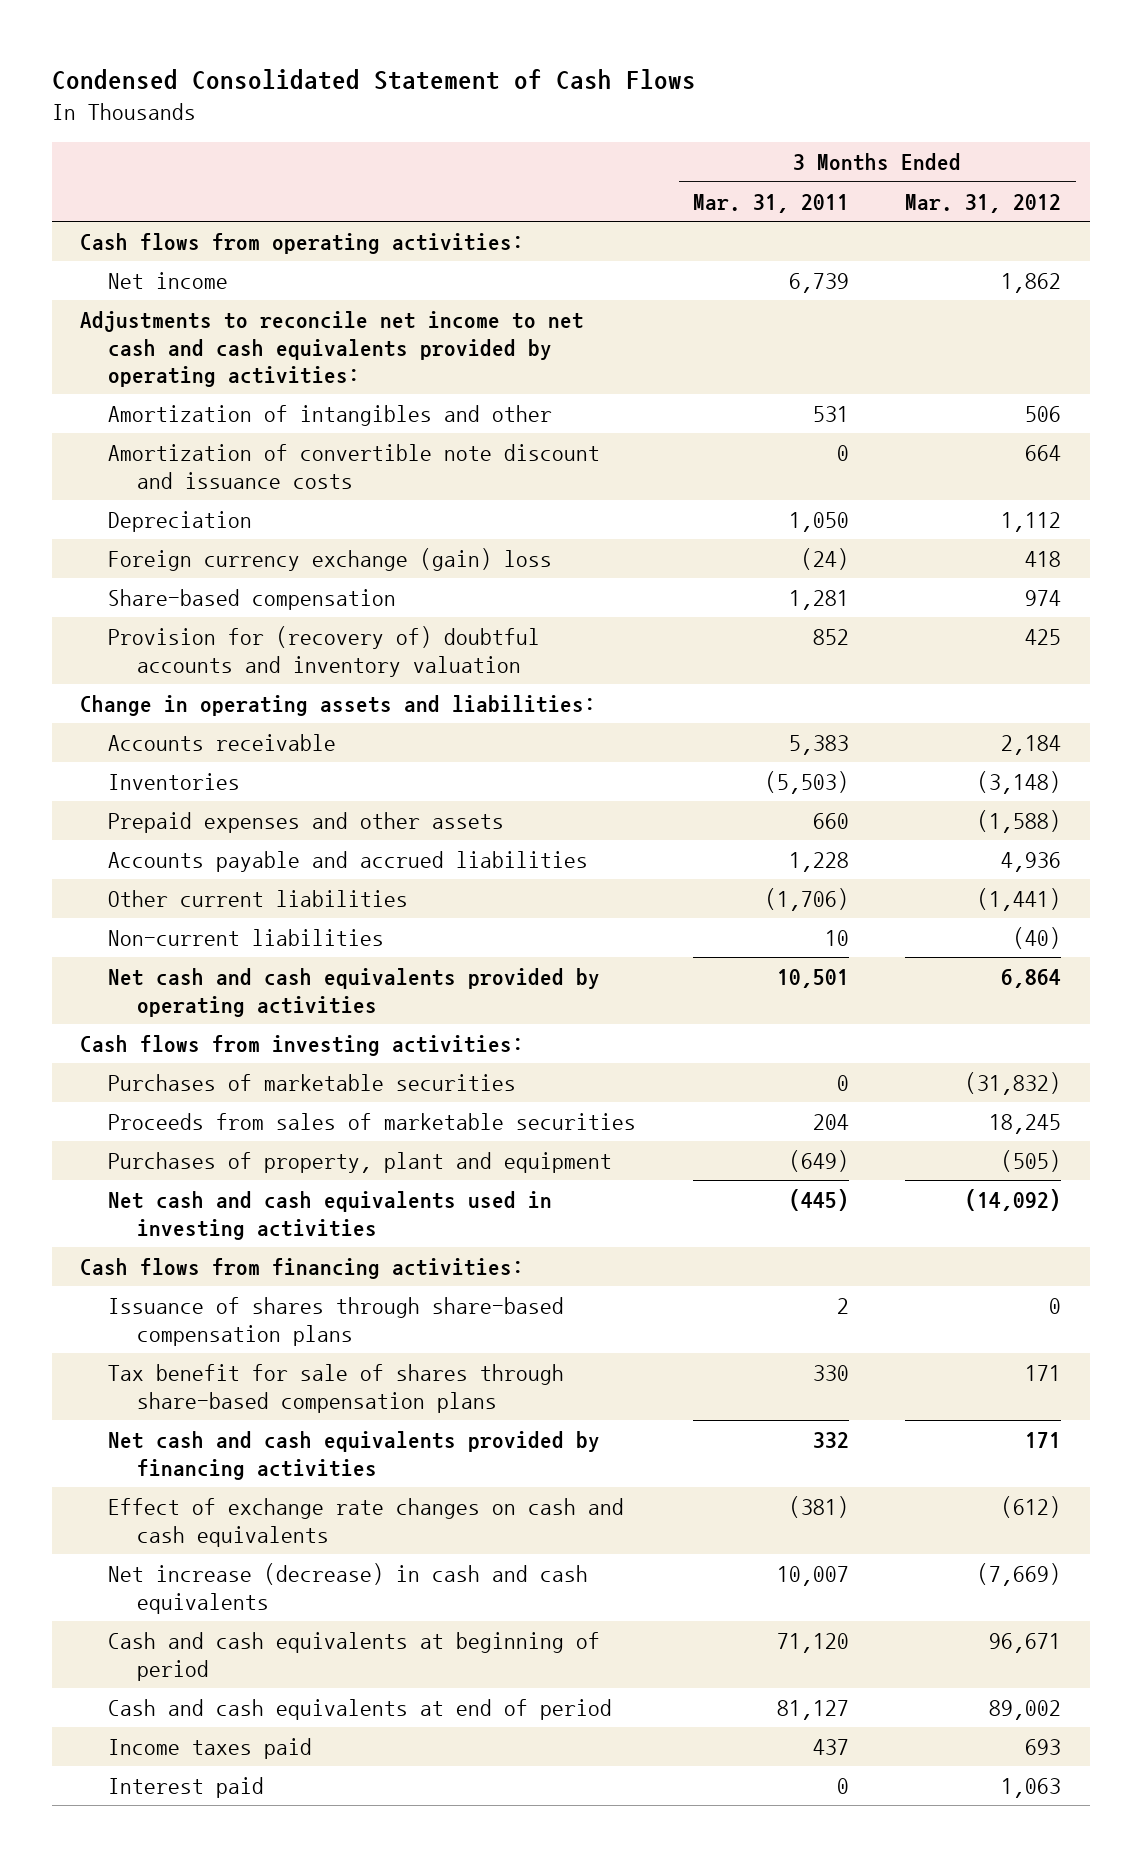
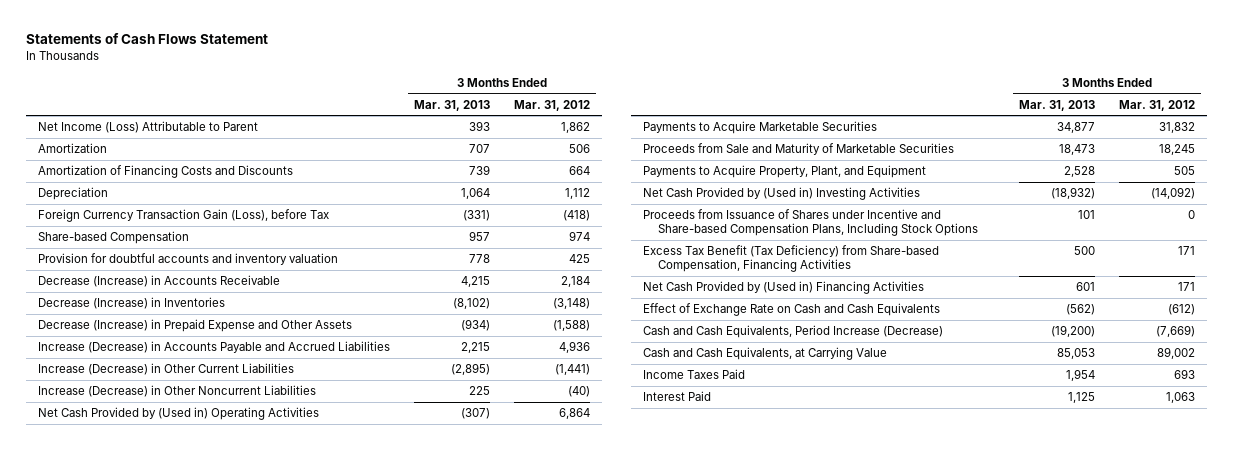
- Condensed Consolidated Statement of Cash Flows
+ Statements of Cash Flows Statement
- | 3 Months Ended Mar. 31, 2011 | 3 Months Ended Mar. 31, 2012
+ | 3 Months Ended Mar. 31, 2013 | 3 Months Ended Mar. 31, 2012
- Cash flows from operating activities:
- Net income | 6,739 | 1,862
- Adjustments to reconcile net income to net cash and cash equivalents provided by operating activities:
- Amortization of intangibles and other | 531 | 506
- Amortization of convertible note discount and issuance costs | 0 | 664
+ Net Income (Loss) Attributable to Parent | 393 | 1,862
+ Amortization | 707 | 506
+ Amortization of Financing Costs and Discounts | 739 | 664
- Foreign currency exchange (gain) loss | (24) | 418
- Share-based compensation | 1,281 | 974
- Provision for (recovery of) doubtful accounts and inventory valuation | 852 | 425
- Change in operating assets and liabilities:
- Accounts receivable | 5,383 | 2,184
- Inventories | (5,503) | (3,148)
- Prepaid expenses and other assets | 660 | (1,588)
- Accounts payable and accrued liabilities | 1,228 | 4,936
- Other current liabilities | (1,706) | (1,441)
- Non-current liabilities | 10 | (40)
- Net cash and cash equivalents provided by operating activities | 10,501 | 6,864
- Cash flows from investing activities:
- Purchases of marketable securities | 0 | (31,832)
- Proceeds from sales of marketable securities | 204 | 18,245
- Purchases of property, plant and equipment | (649) | (505)
- Net cash and cash equivalents used in investing activities | (445) | (14,092)
- Cash flows from financing activities:
- Issuance of shares through share-based compensation plans | 2 | 0
- Tax benefit for sale of shares through share-based compensation plans | 330 | 171
- Net cash and cash equivalents provided by financing activities | 332 | 171
- Effect of exchange rate changes on cash and cash equivalents | (381) | (612)
- Net increase (decrease) in cash and cash equivalents | 10,007 | (7,669)
- Cash and cash equivalents at beginning of period | 71,120 | 96,671
- Cash and cash equivalents at end of period | 81,127 | 89,002
- Income taxes paid | 437 | 693
- Interest paid | 0 | 1,063
+ Foreign Currency Transaction Gain (Loss), before Tax | (331) | (418)
+ Share-based Compensation | 957 | 974
+ Provision for doubtful accounts and inventory valuation | 778 | 425
+ Decrease (Increase) in Accounts Receivable | 4,215 | 2,184
+ Decrease (Increase) in Inventories | (8,102) | (3,148)
+ Decrease (Increase) in Prepaid Expense and Other Assets | (934) | (1,588)
+ Increase (Decrease) in Accounts Payable and Accrued Liabilities | 2,215 | 4,936
+ Increase (Decrease) in Other Current Liabilities | (2,895) | (1,441)
+ Increase (Decrease) in Other Noncurrent Liabilities | 225 | (40)
+ Net Cash Provided by (Used in) Operating Activities | (307) | 6,864
+ Payments to Acquire Marketable Securities | 34,877 | 31,832
+ Proceeds from Sale and Maturity of Marketable Securities | 18,473 | 18,245
+ Payments to Acquire Property, Plant, and Equipment | 2,528 | 505
+ Net Cash Provided by (Used in) Investing Activities | (18,932) | (14,092)
+ Proceeds from Issuance of Shares under Incentive and Share-based Compensation Plans, Including Stock Options | 101 | 0
+ Excess Tax Benefit (Tax Deficiency) from Share-based Compensation, Financing Activities | 500 | 171
+ Net Cash Provided by (Used in) Financing Activities | 601 | 171
+ Effect of Exchange Rate on Cash and Cash Equivalents | (562) | (612)
+ Cash and Cash Equivalents, Period Increase (Decrease) | (19,200) | (7,669)
+ Cash and Cash Equivalents, at Carrying Value | 85,053 | 89,002
+ Income Taxes Paid | 1,954 | 693
+ Interest Paid | 1,125 | 1,063

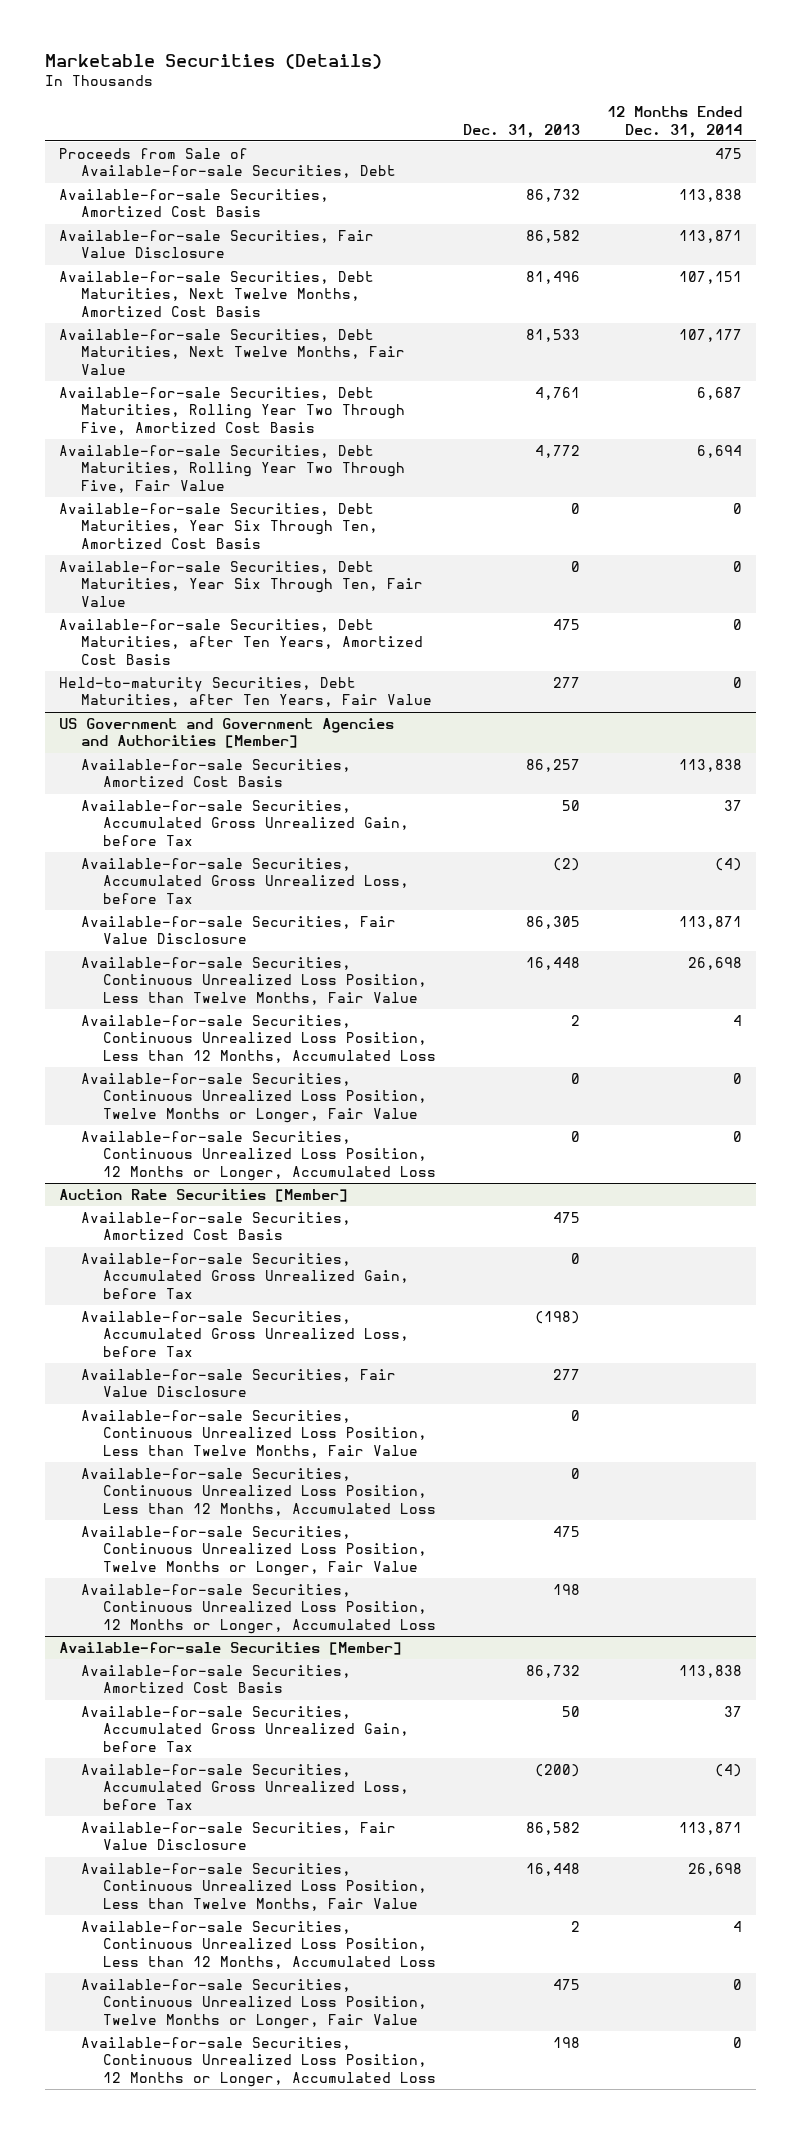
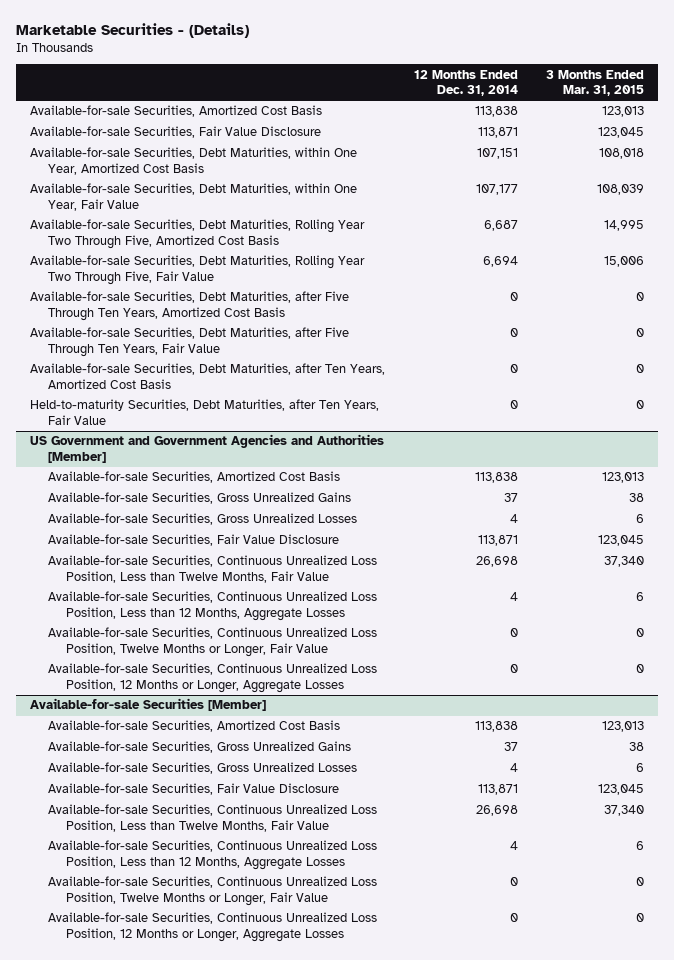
- Marketable Securities (Details)
+ Marketable Securities - (Details)
- | Dec. 31, 2013 | 12 Months Ended Dec. 31, 2014
+ | 12 Months Ended Dec. 31, 2014 | 3 Months Ended Mar. 31, 2015
- Proceeds from Sale of Available-for-sale Securities, Debt | | 475
- Available-for-sale Securities, Debt Maturities, Next Twelve Months, Amortized Cost Basis | 81,496 | 107,151
- Available-for-sale Securities, Debt Maturities, Next Twelve Months, Fair Value | 81,533 | 107,177
+ Available-for-sale Securities, Debt Maturities, within One Year, Amortized Cost Basis | 107,151 | 108,018
+ Available-for-sale Securities, Debt Maturities, within One Year, Fair Value | 107,177 | 108,039
- Available-for-sale Securities, Debt Maturities, Year Six Through Ten, Amortized Cost Basis | 0 | 0
- Available-for-sale Securities, Debt Maturities, Year Six Through Ten, Fair Value | 0 | 0
+ Available-for-sale Securities, Debt Maturities, after Five Through Ten Years, Amortized Cost Basis | 0 | 0
+ Available-for-sale Securities, Debt Maturities, after Five Through Ten Years, Fair Value | 0 | 0
@ US Government and Government Agencies and Authorities [Member]
- Available-for-sale Securities, Accumulated Gross Unrealized Gain, before Tax | 50 | 37
- Available-for-sale Securities, Accumulated Gross Unrealized Loss, before Tax | (2) | (4)
+ Available-for-sale Securities, Gross Unrealized Gains | 37 | 38
+ Available-for-sale Securities, Gross Unrealized Losses | 4 | 6
- Available-for-sale Securities, Continuous Unrealized Loss Position, Less than 12 Months, Accumulated Loss | 2 | 4
+ Available-for-sale Securities, Continuous Unrealized Loss Position, Less than 12 Months, Aggregate Losses | 4 | 6
- Available-for-sale Securities, Continuous Unrealized Loss Position, 12 Months or Longer, Accumulated Loss | 0 | 0
- Auction Rate Securities [Member]
- Available-for-sale Securities, Amortized Cost Basis | 475 |
- Available-for-sale Securities, Accumulated Gross Unrealized Gain, before Tax | 0 |
- Available-for-sale Securities, Accumulated Gross Unrealized Loss, before Tax | (198) |
- Available-for-sale Securities, Fair Value Disclosure | 277 |
- Available-for-sale Securities, Continuous Unrealized Loss Position, Less than Twelve Months, Fair Value | 0 |
- Available-for-sale Securities, Continuous Unrealized Loss Position, Less than 12 Months, Accumulated Loss | 0 |
- Available-for-sale Securities, Continuous Unrealized Loss Position, Twelve Months or Longer, Fair Value | 475 |
- Available-for-sale Securities, Continuous Unrealized Loss Position, 12 Months or Longer, Accumulated Loss | 198 |
@ US Government and Government Agencies and Authorities [Member]
+ Available-for-sale Securities, Continuous Unrealized Loss Position, 12 Months or Longer, Aggregate Losses | 0 | 0
@ Available-for-sale Securities [Member]
- Available-for-sale Securities, Accumulated Gross Unrealized Gain, before Tax | 50 | 37
- Available-for-sale Securities, Accumulated Gross Unrealized Loss, before Tax | (200) | (4)
+ Available-for-sale Securities, Gross Unrealized Gains | 37 | 38
+ Available-for-sale Securities, Gross Unrealized Losses | 4 | 6
- Available-for-sale Securities, Continuous Unrealized Loss Position, Less than 12 Months, Accumulated Loss | 2 | 4
+ Available-for-sale Securities, Continuous Unrealized Loss Position, Less than 12 Months, Aggregate Losses | 4 | 6
- Available-for-sale Securities, Continuous Unrealized Loss Position, 12 Months or Longer, Accumulated Loss | 198 | 0
+ Available-for-sale Securities, Continuous Unrealized Loss Position, 12 Months or Longer, Aggregate Losses | 0 | 0

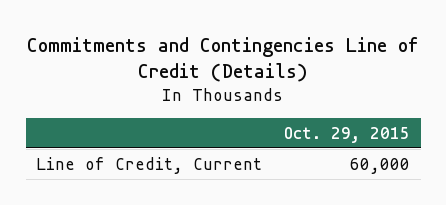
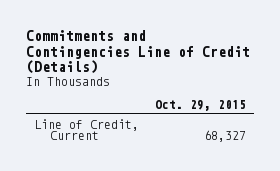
- Line of Credit, Current | 60,000
+ Line of Credit, Current | 68,327

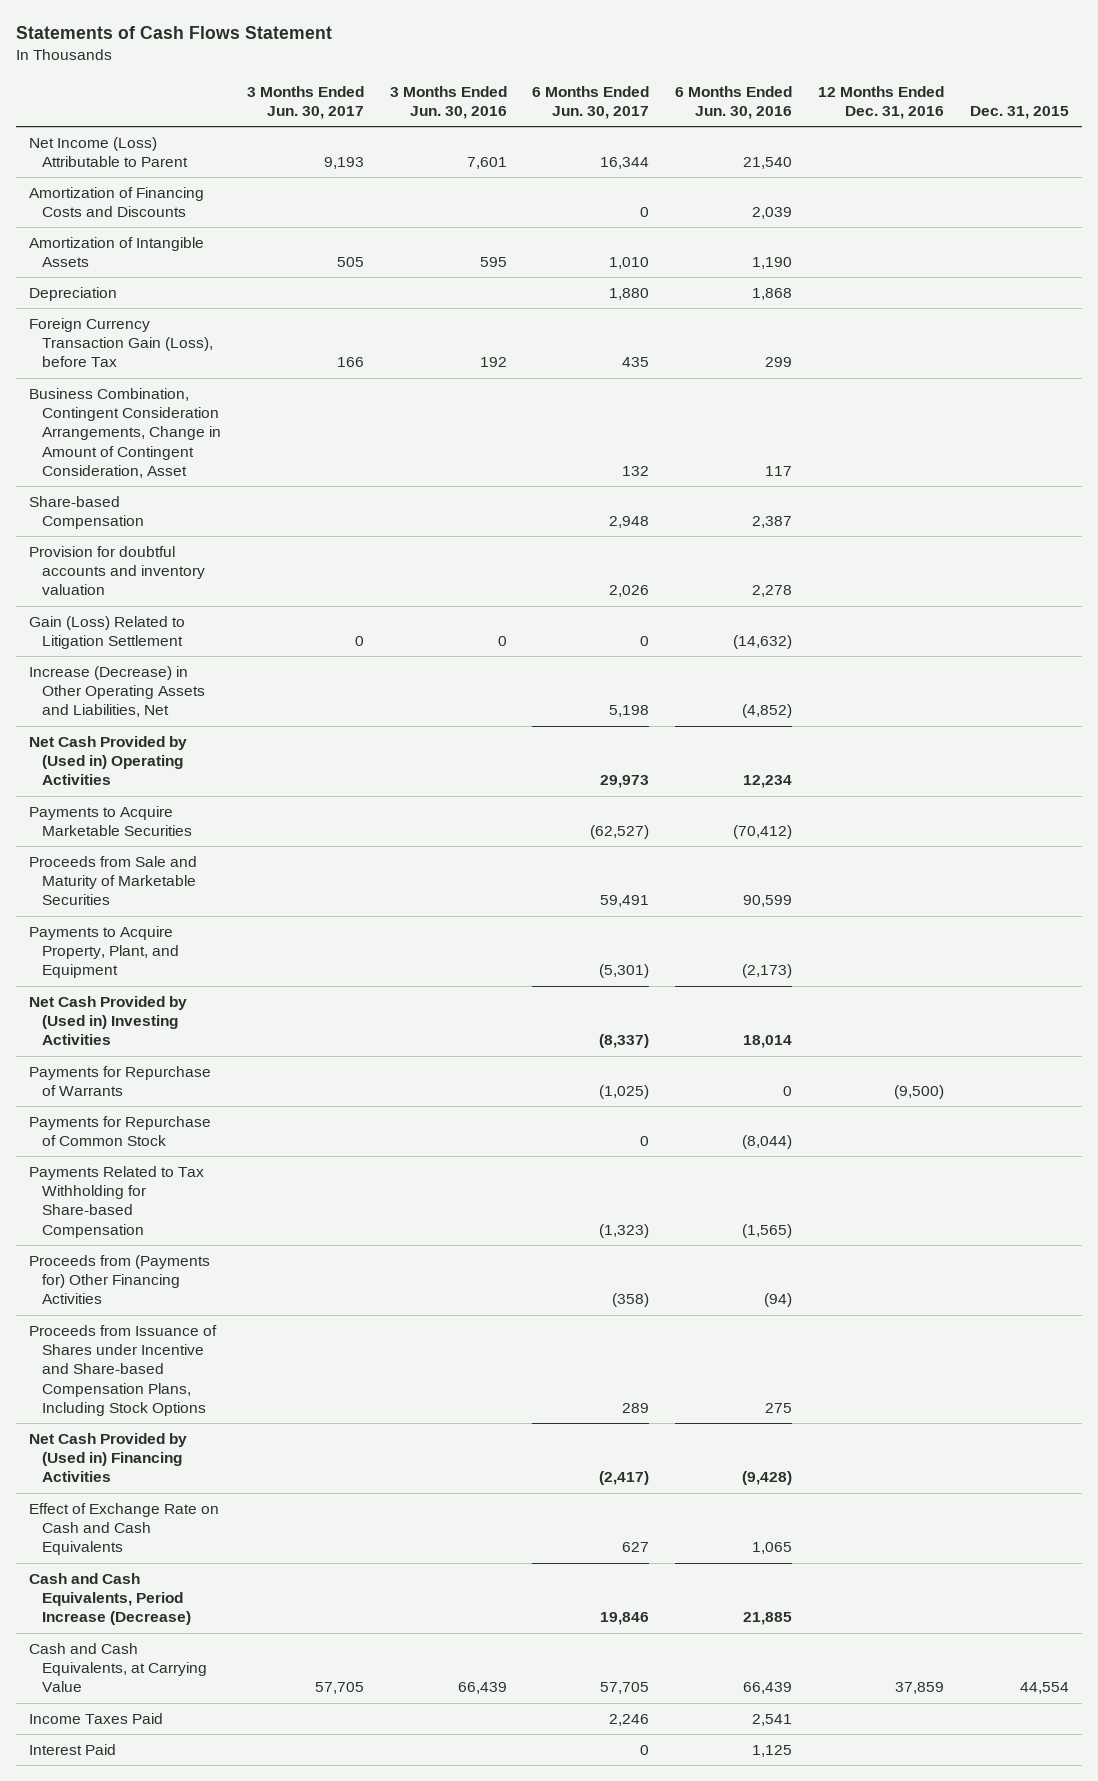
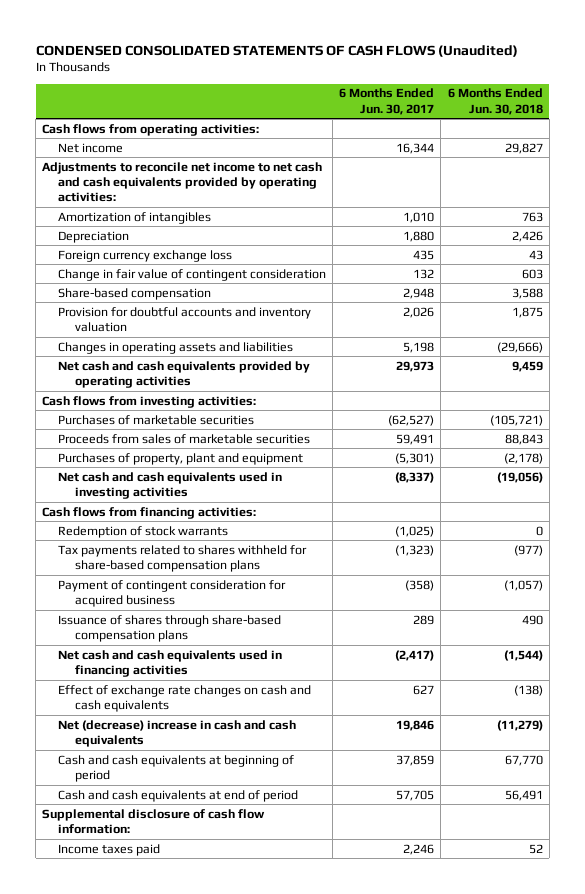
- Statements of Cash Flows Statement
+ CONDENSED CONSOLIDATED STATEMENTS OF CASH FLOWS (Unaudited)
- | 3 Months Ended Jun. 30, 2017 | 3 Months Ended Jun. 30, 2016 | 6 Months Ended Jun. 30, 2017 | 6 Months Ended Jun. 30, 2016 | 12 Months Ended Dec. 31, 2016 | Dec. 31, 2015
+ | 6 Months Ended Jun. 30, 2017 | 6 Months Ended Jun. 30, 2018
- Net Income (Loss) Attributable to Parent | 9,193 | 7,601 | 16,344 | 21,540 | |
- Amortization of Financing Costs and Discounts | | | 0 | 2,039 | |
- Amortization of Intangible Assets | 505 | 595 | 1,010 | 1,190 | |
+ Cash flows from operating activities:
+ Net income | 16,344 | 29,827
+ Adjustments to reconcile net income to net cash and cash equivalents provided by operating activities:
+ Amortization of intangibles | 1,010 | 763
- Foreign Currency Transaction Gain (Loss), before Tax | 166 | 192 | 435 | 299 | |
- Business Combination, Contingent Consideration Arrangements, Change in Amount of Contingent Consideration, Asset | | | 132 | 117 | |
- Share-based Compensation | | | 2,948 | 2,387 | |
+ Foreign currency exchange loss | 435 | 43
+ Change in fair value of contingent consideration | 132 | 603
+ Share-based compensation | 2,948 | 3,588
- Gain (Loss) Related to Litigation Settlement | 0 | 0 | 0 | (14,632) | |
- Increase (Decrease) in Other Operating Assets and Liabilities, Net | | | 5,198 | (4,852) | |
- Net Cash Provided by (Used in) Operating Activities | | | 29,973 | 12,234 | |
- Payments to Acquire Marketable Securities | | | (62,527) | (70,412) | |
- Proceeds from Sale and Maturity of Marketable Securities | | | 59,491 | 90,599 | |
- Payments to Acquire Property, Plant, and Equipment | | | (5,301) | (2,173) | |
- Net Cash Provided by (Used in) Investing Activities | | | (8,337) | 18,014 | |
- Payments for Repurchase of Warrants | | | (1,025) | 0 | (9,500) |
- Payments for Repurchase of Common Stock | | | 0 | (8,044) | |
- Payments Related to Tax Withholding for Share-based Compensation | | | (1,323) | (1,565) | |
- Proceeds from (Payments for) Other Financing Activities | | | (358) | (94) | |
- Proceeds from Issuance of Shares under Incentive and Share-based Compensation Plans, Including Stock Options | | | 289 | 275 | |
- Net Cash Provided by (Used in) Financing Activities | | | (2,417) | (9,428) | |
- Effect of Exchange Rate on Cash and Cash Equivalents | | | 627 | 1,065 | |
- Cash and Cash Equivalents, Period Increase (Decrease) | | | 19,846 | 21,885 | |
- Cash and Cash Equivalents, at Carrying Value | 57,705 | 66,439 | 57,705 | 66,439 | 37,859 | 44,554
- Income Taxes Paid | | | 2,246 | 2,541 | |
- Interest Paid | | | 0 | 1,125 | |
+ Changes in operating assets and liabilities | 5,198 | (29,666)
+ Net cash and cash equivalents provided by operating activities | 29,973 | 9,459
+ Cash flows from investing activities:
+ Purchases of marketable securities | (62,527) | (105,721)
+ Proceeds from sales of marketable securities | 59,491 | 88,843
+ Purchases of property, plant and equipment | (5,301) | (2,178)
+ Net cash and cash equivalents used in investing activities | (8,337) | (19,056)
+ Cash flows from financing activities:
+ Redemption of stock warrants | (1,025) | 0
+ Tax payments related to shares withheld for share-based compensation plans | (1,323) | (977)
+ Payment of contingent consideration for acquired business | (358) | (1,057)
+ Issuance of shares through share-based compensation plans | 289 | 490
+ Net cash and cash equivalents used in financing activities | (2,417) | (1,544)
+ Effect of exchange rate changes on cash and cash equivalents | 627 | (138)
+ Net (decrease) increase in cash and cash equivalents | 19,846 | (11,279)
+ Cash and cash equivalents at beginning of period | 37,859 | 67,770
+ Cash and cash equivalents at end of period | 57,705 | 56,491
+ Supplemental disclosure of cash flow information:
+ Income taxes paid | 2,246 | 52

